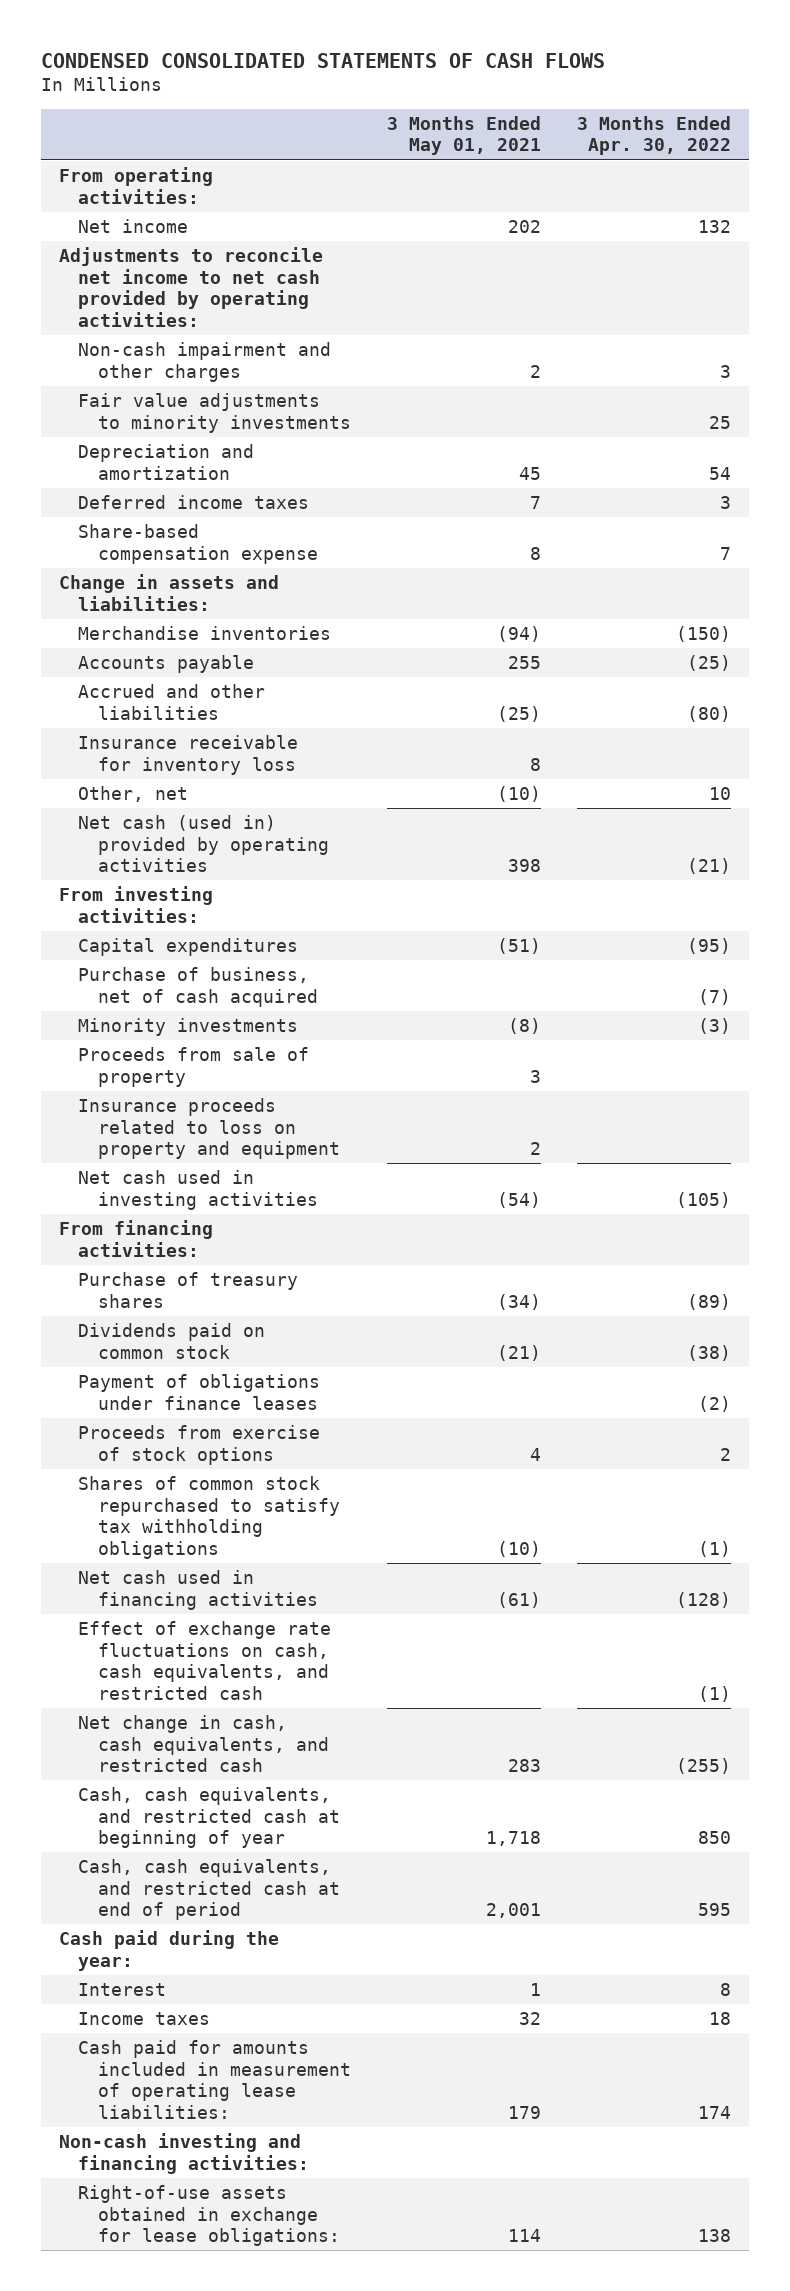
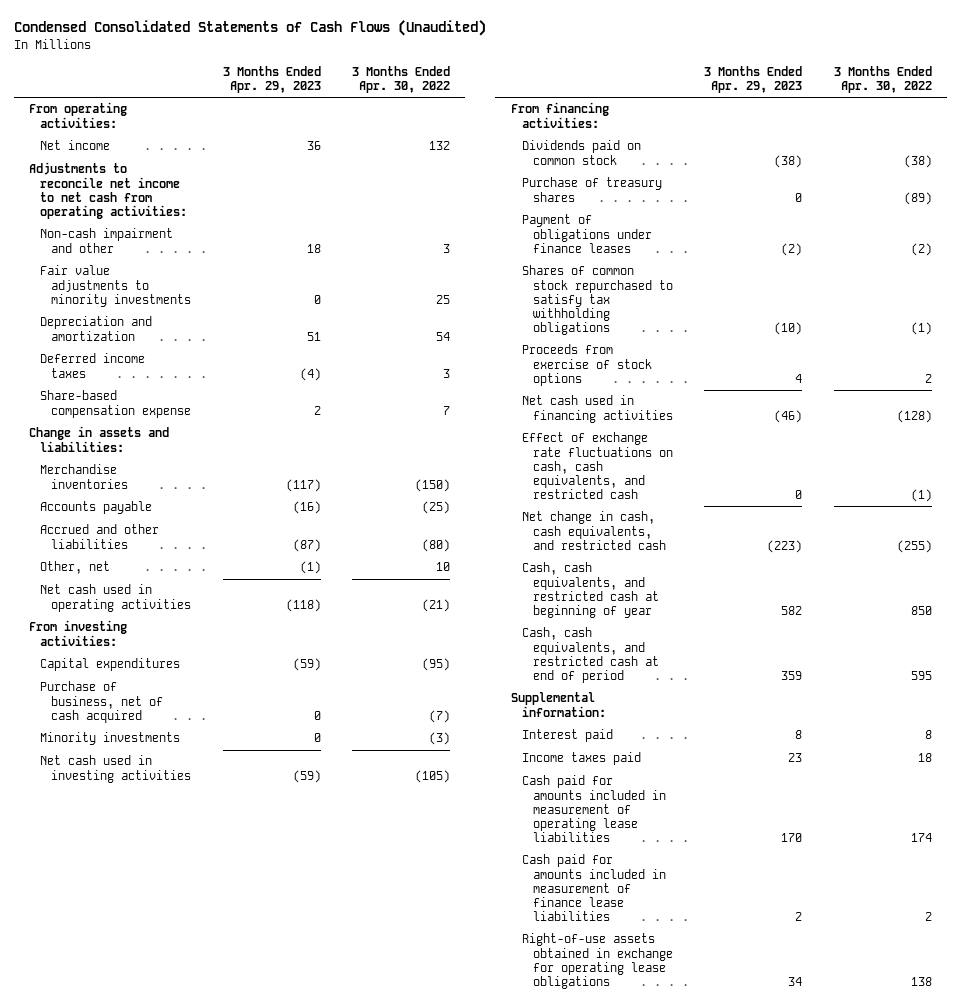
- CONDENSED CONSOLIDATED STATEMENTS OF CASH FLOWS
+ Condensed Consolidated Statements of Cash Flows (Unaudited)
- | 3 Months Ended May 01, 2021 | 3 Months Ended Apr. 30, 2022
+ | 3 Months Ended Apr. 29, 2023 | 3 Months Ended Apr. 30, 2022
- Adjustments to reconcile net income to net cash provided by operating activities:
- Non-cash impairment and other charges | 2 | 3
+ Adjustments to reconcile net income to net cash from operating activities:
+ Non-cash impairment and other | 18 | 3
- Insurance receivable for inventory loss | 8 |
- Net cash (used in) provided by operating activities | 398 | (21)
+ Net cash used in operating activities | (118) | (21)
- Proceeds from sale of property | 3 |
- Insurance proceeds related to loss on property and equipment | 2 |
moved down: Purchase of treasury shares | 0 | (89)
moved down: Proceeds from exercise of stock options | 4 | 2
- Cash paid during the year:
- Interest | 1 | 8
- Income taxes | 32 | 18
- Cash paid for amounts included in measurement of operating lease liabilities: | 179 | 174
- Non-cash investing and financing activities:
- Right-of-use assets obtained in exchange for lease obligations: | 114 | 138
+ Supplemental information:
+ Interest paid | 8 | 8
+ Income taxes paid | 23 | 18
+ Cash paid for amounts included in measurement of operating lease liabilities | 170 | 174
+ Cash paid for amounts included in measurement of finance lease liabilities | 2 | 2
+ Right-of-use assets obtained in exchange for operating lease obligations | 34 | 138

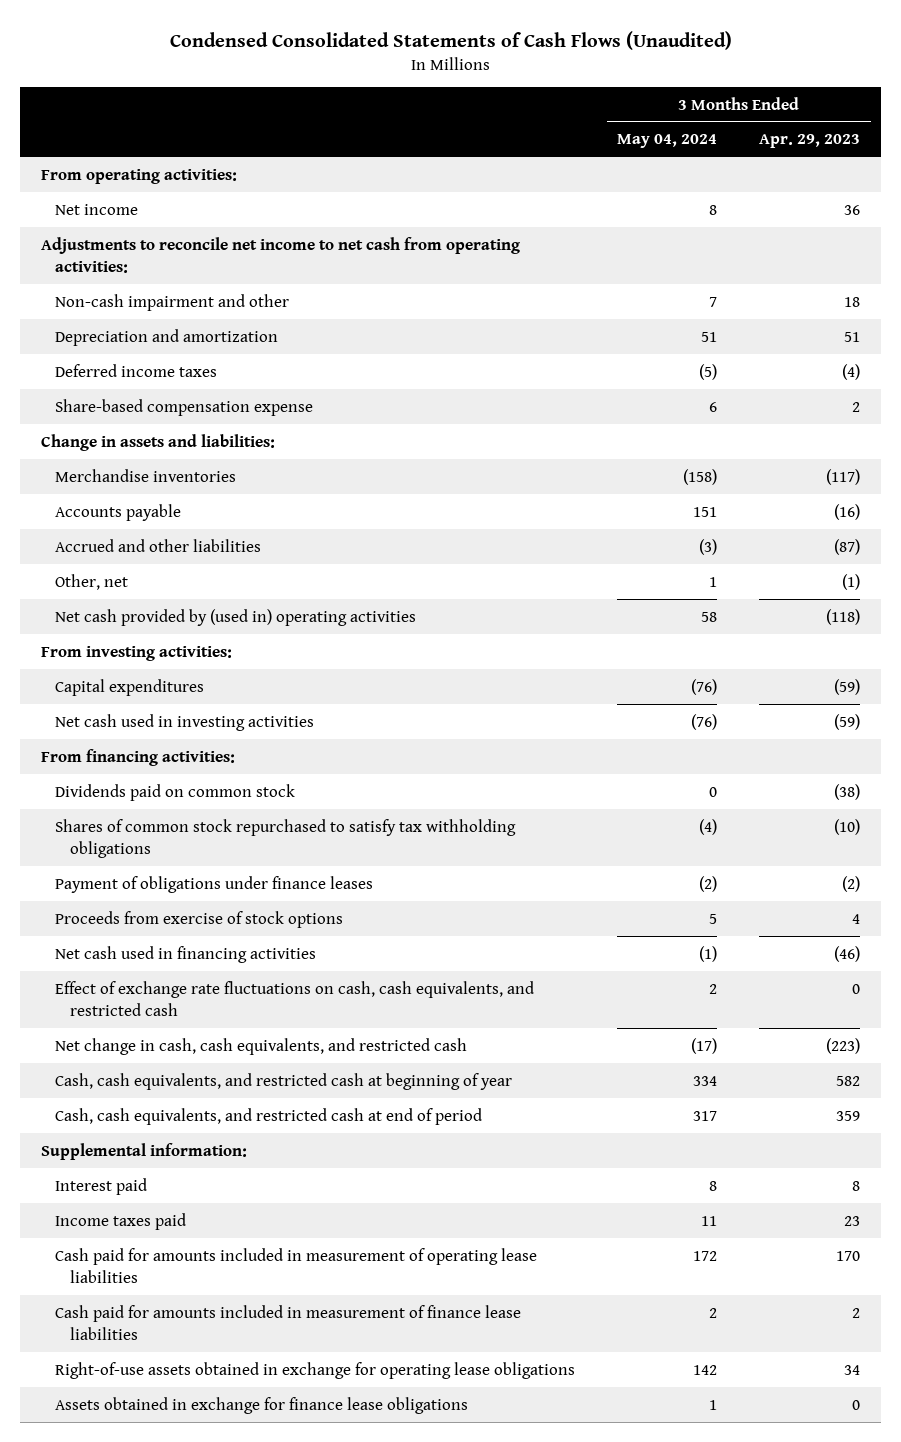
- | 3 Months Ended Apr. 29, 2023 | 3 Months Ended Apr. 30, 2022
+ | 3 Months Ended May 04, 2024 | 3 Months Ended Apr. 29, 2023
- Fair value adjustments to minority investments | 0 | 25
- Net cash used in operating activities | (118) | (21)
+ Net cash provided by (used in) operating activities | 58 | (118)
- Purchase of business, net of cash acquired | 0 | (7)
- Minority investments | 0 | (3)
- Purchase of treasury shares | 0 | (89)
moved down: Payment of obligations under finance leases | (2) | (2)
+ Assets obtained in exchange for finance lease obligations | 1 | 0

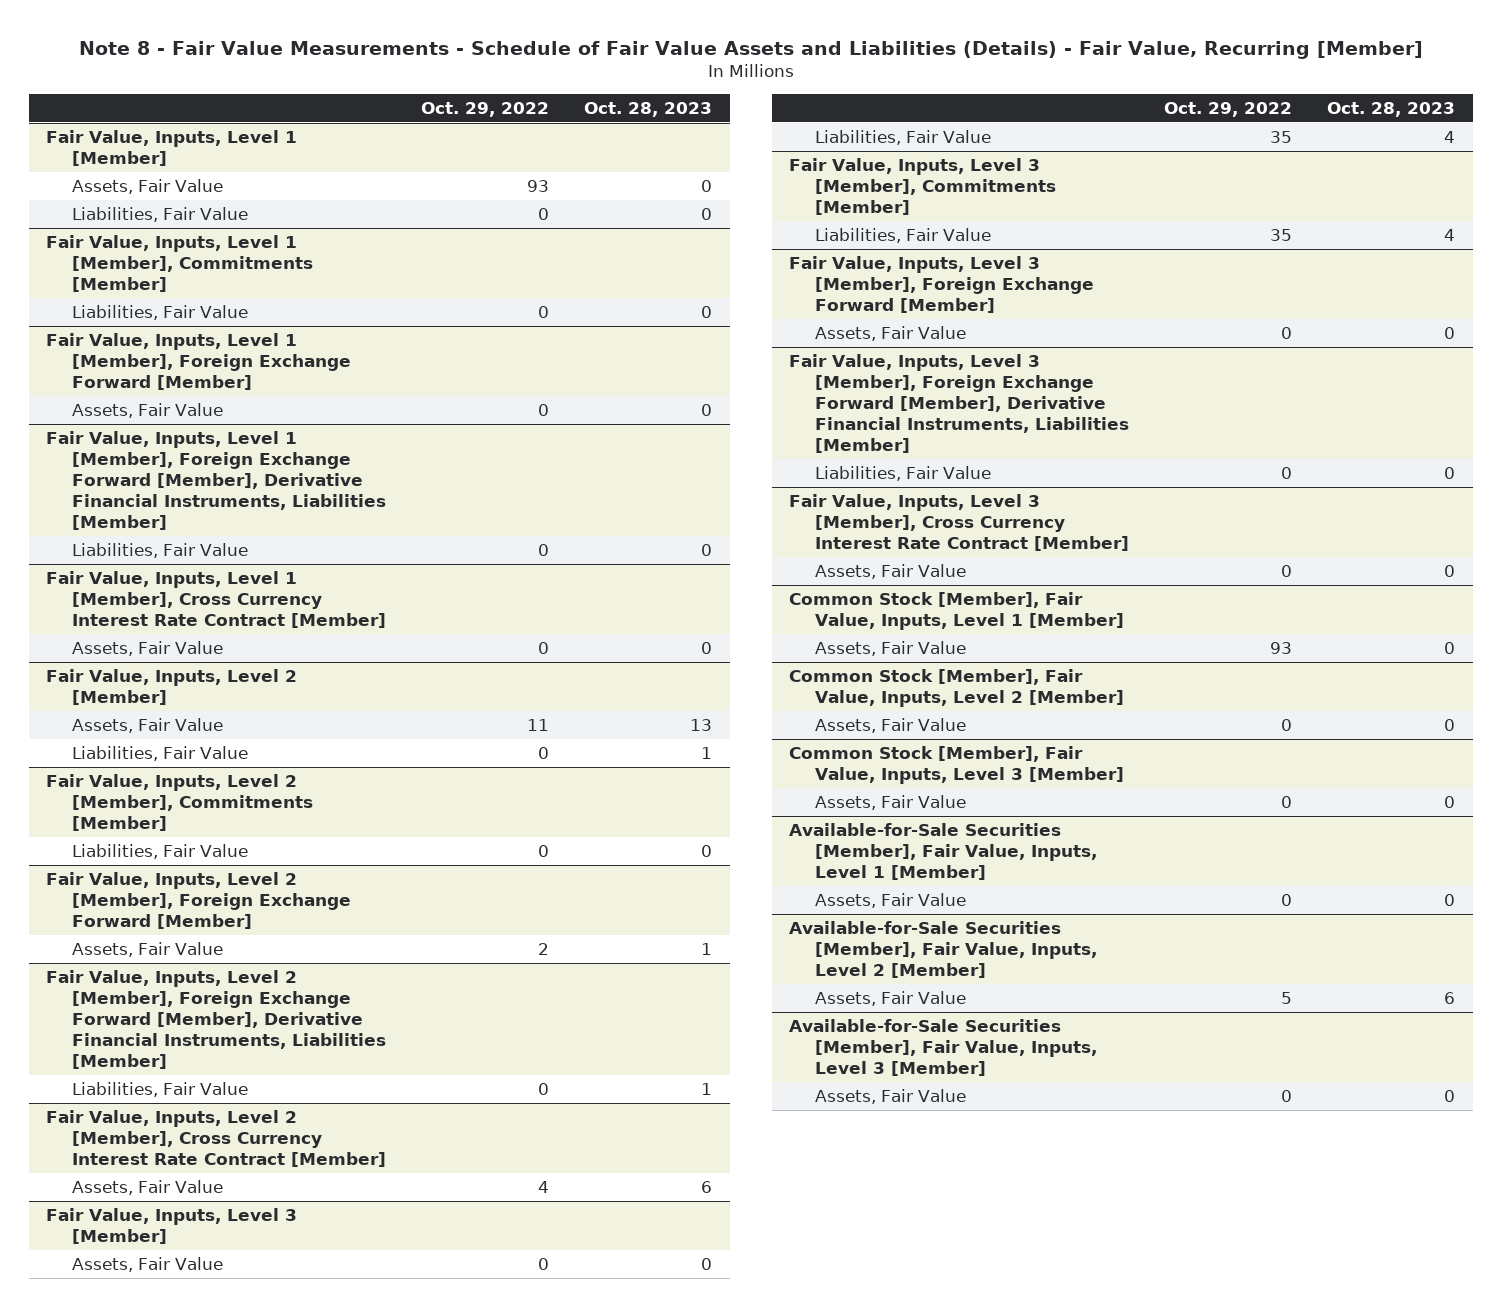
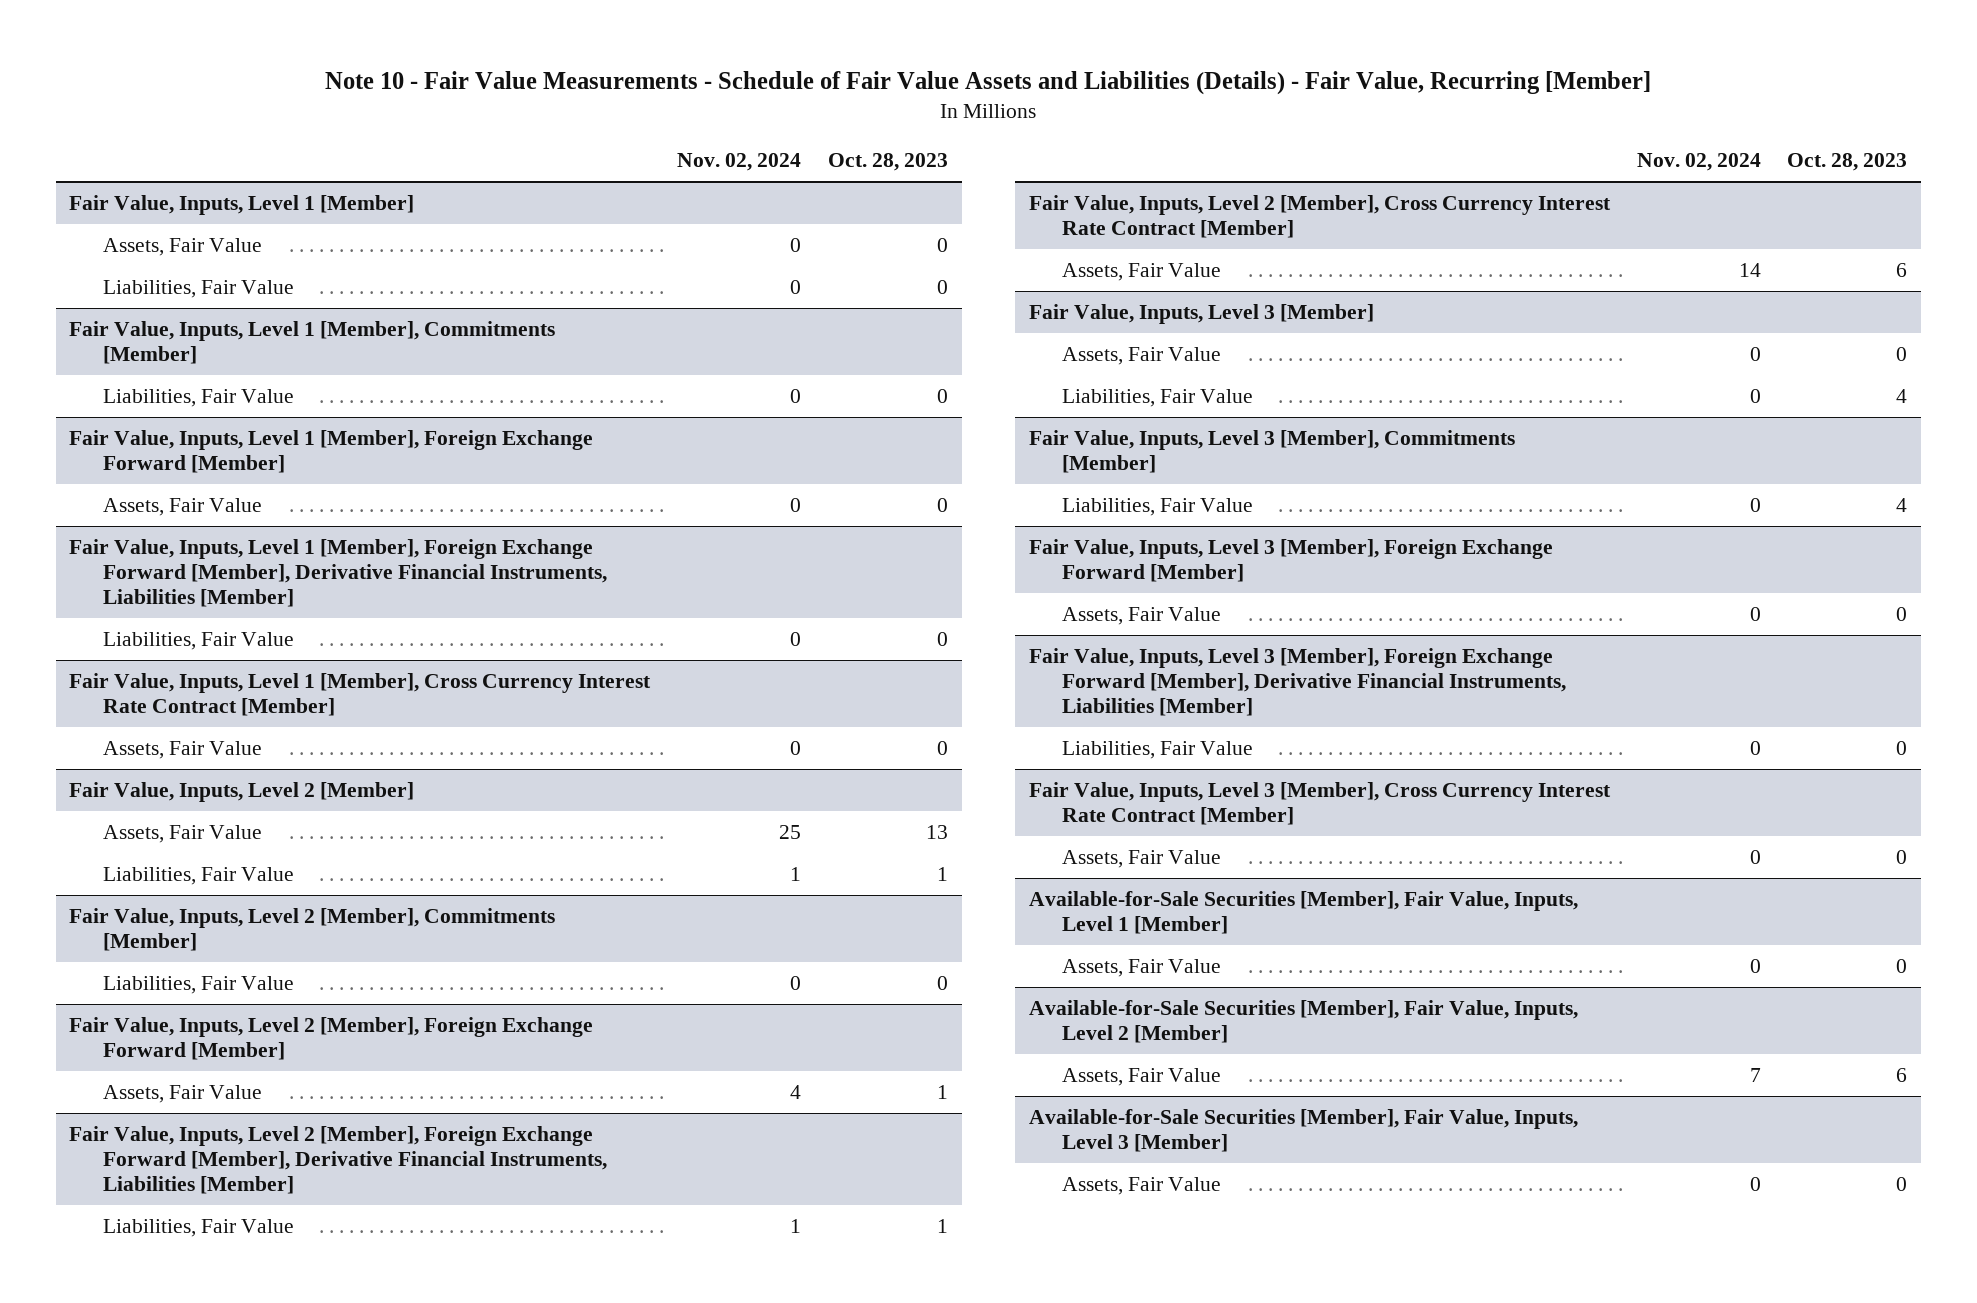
- Note 8 - Fair Value Measurements - Schedule of Fair Value Assets and Liabilities (Details) - Fair Value, Recurring [Member]
+ Note 10 - Fair Value Measurements - Schedule of Fair Value Assets and Liabilities (Details) - Fair Value, Recurring [Member]
- | Oct. 29, 2022 | Oct. 28, 2023
+ | Nov. 02, 2024 | Oct. 28, 2023
- Common Stock [Member], Fair Value, Inputs, Level 1 [Member]
- Assets, Fair Value | 93 | 0
- Common Stock [Member], Fair Value, Inputs, Level 2 [Member]
- Assets, Fair Value | 0 | 0
- Common Stock [Member], Fair Value, Inputs, Level 3 [Member]
- Assets, Fair Value | 0 | 0

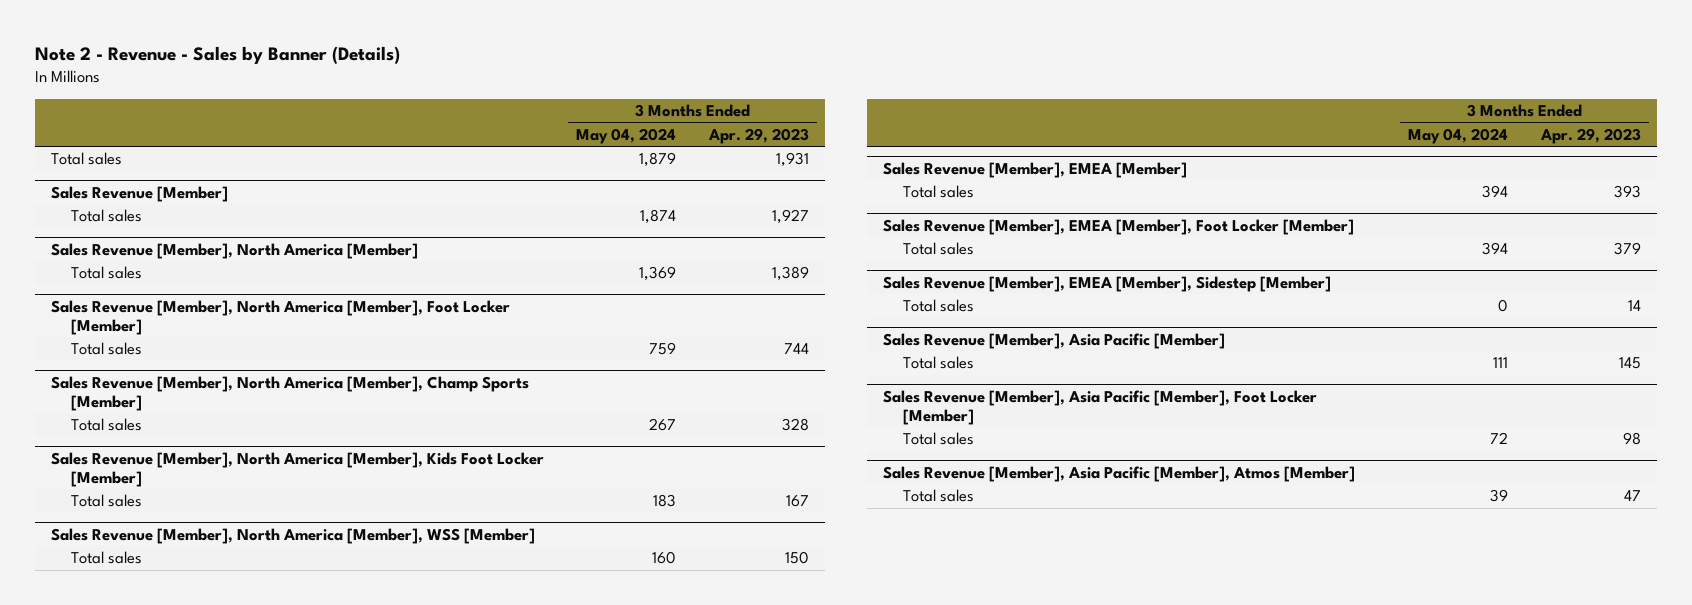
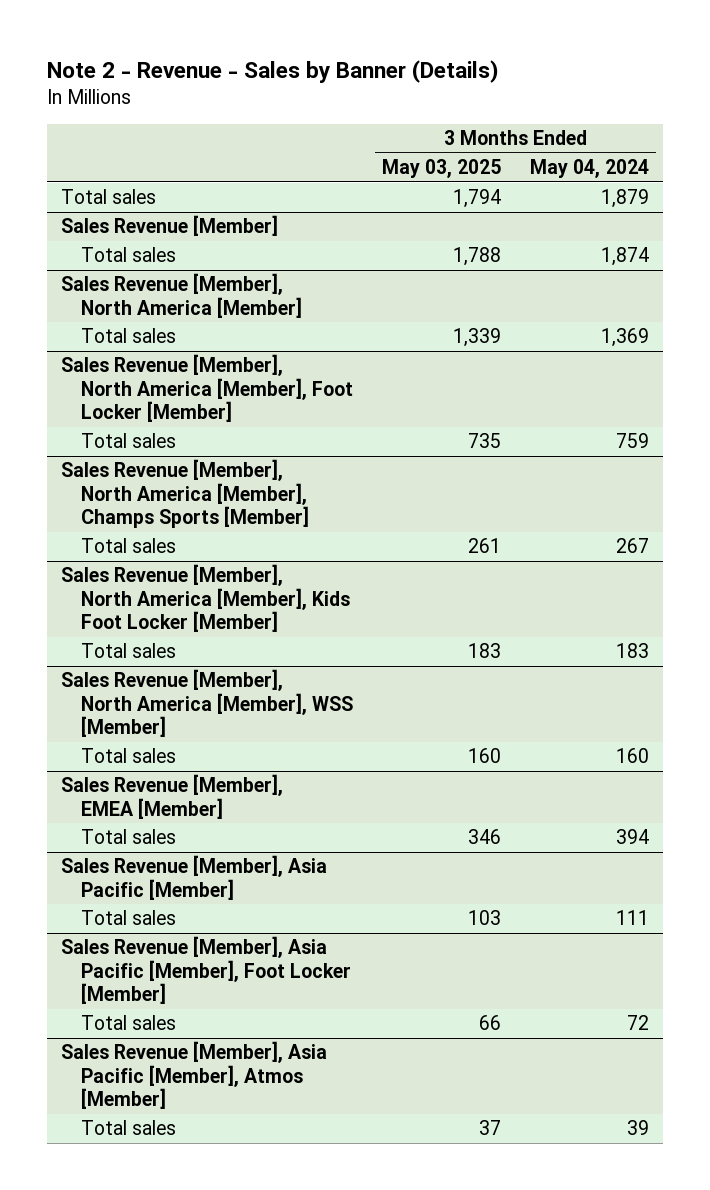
- | 3 Months Ended May 04, 2024 | 3 Months Ended Apr. 29, 2023
+ | 3 Months Ended May 03, 2025 | 3 Months Ended May 04, 2024
- Sales Revenue [Member], North America [Member], Champ Sports [Member]
+ Sales Revenue [Member], North America [Member], Champs Sports [Member]
- Sales Revenue [Member], EMEA [Member], Foot Locker [Member]
- Total sales | 394 | 379
- Sales Revenue [Member], EMEA [Member], Sidestep [Member]
- Total sales | 0 | 14

